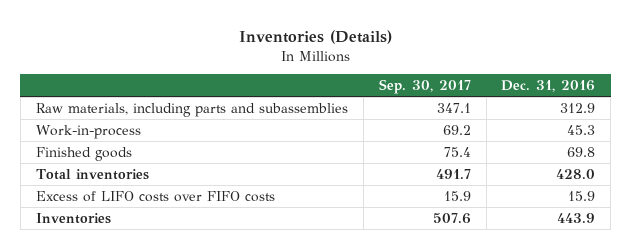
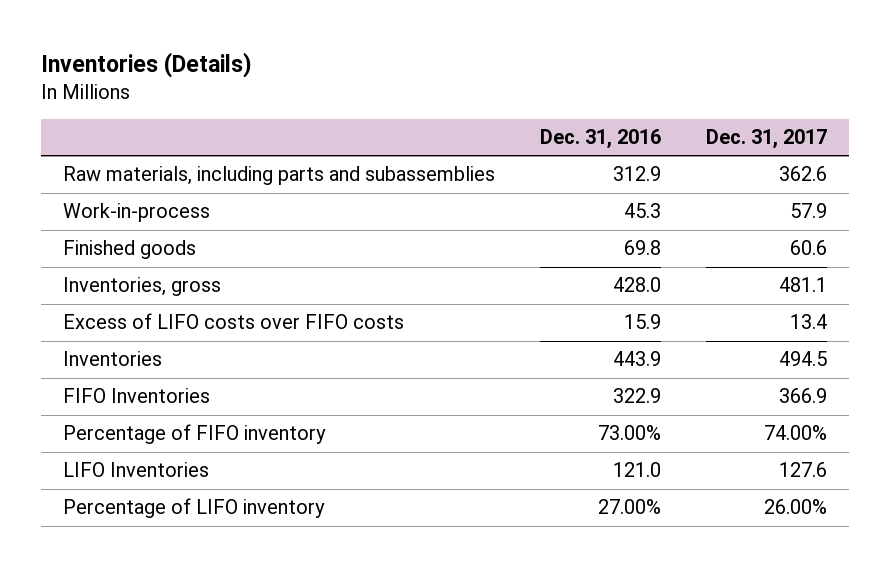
- | Sep. 30, 2017 | Dec. 31, 2016
+ | Dec. 31, 2016 | Dec. 31, 2017
- Total inventories | 491.7 | 428.0
+ Inventories, gross | 428.0 | 481.1
+ FIFO Inventories | 322.9 | 366.9
+ Percentage of FIFO inventory | 73.00% | 74.00%
+ LIFO Inventories | 121.0 | 127.6
+ Percentage of LIFO inventory | 27.00% | 26.00%

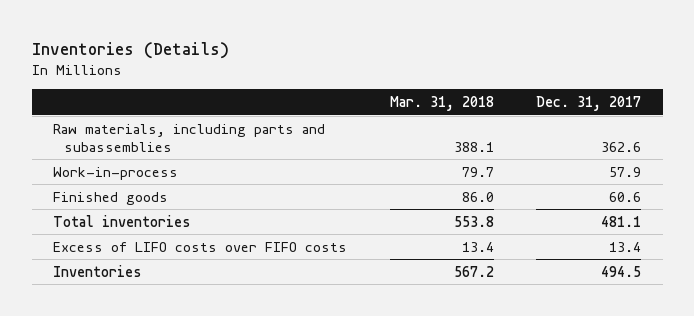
- | Dec. 31, 2016 | Dec. 31, 2017
+ | Mar. 31, 2018 | Dec. 31, 2017
- Inventories, gross | 428.0 | 481.1
+ Total inventories | 553.8 | 481.1
- FIFO Inventories | 322.9 | 366.9
- Percentage of FIFO inventory | 73.00% | 74.00%
- LIFO Inventories | 121.0 | 127.6
- Percentage of LIFO inventory | 27.00% | 26.00%

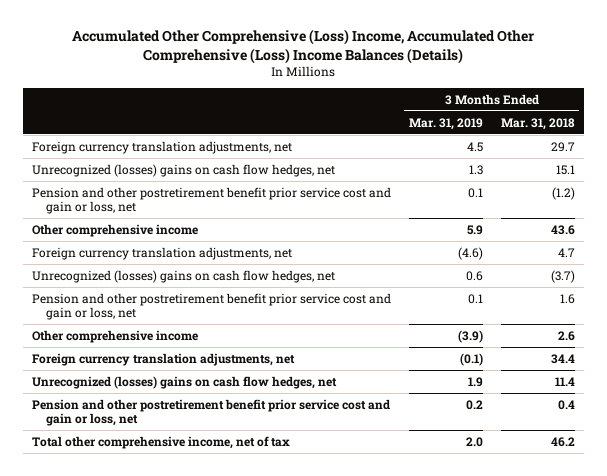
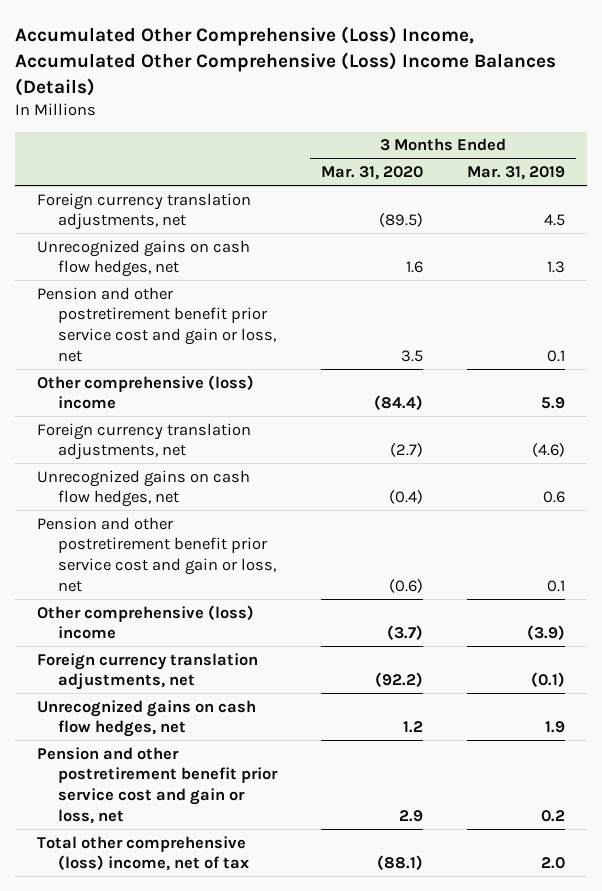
- | 3 Months Ended Mar. 31, 2019 | 3 Months Ended Mar. 31, 2018
+ | 3 Months Ended Mar. 31, 2020 | 3 Months Ended Mar. 31, 2019
- Unrecognized (losses) gains on cash flow hedges, net | 1.3 | 15.1
+ Unrecognized gains on cash flow hedges, net | 1.6 | 1.3
- Other comprehensive income | 5.9 | 43.6
+ Other comprehensive (loss) income | (84.4) | 5.9
- Unrecognized (losses) gains on cash flow hedges, net | 0.6 | (3.7)
+ Unrecognized gains on cash flow hedges, net | (0.4) | 0.6
- Other comprehensive income | (3.9) | 2.6
+ Other comprehensive (loss) income | (3.7) | (3.9)
- Unrecognized (losses) gains on cash flow hedges, net | 1.9 | 11.4
+ Unrecognized gains on cash flow hedges, net | 1.2 | 1.9
- Total other comprehensive income, net of tax | 2.0 | 46.2
+ Total other comprehensive (loss) income, net of tax | (88.1) | 2.0

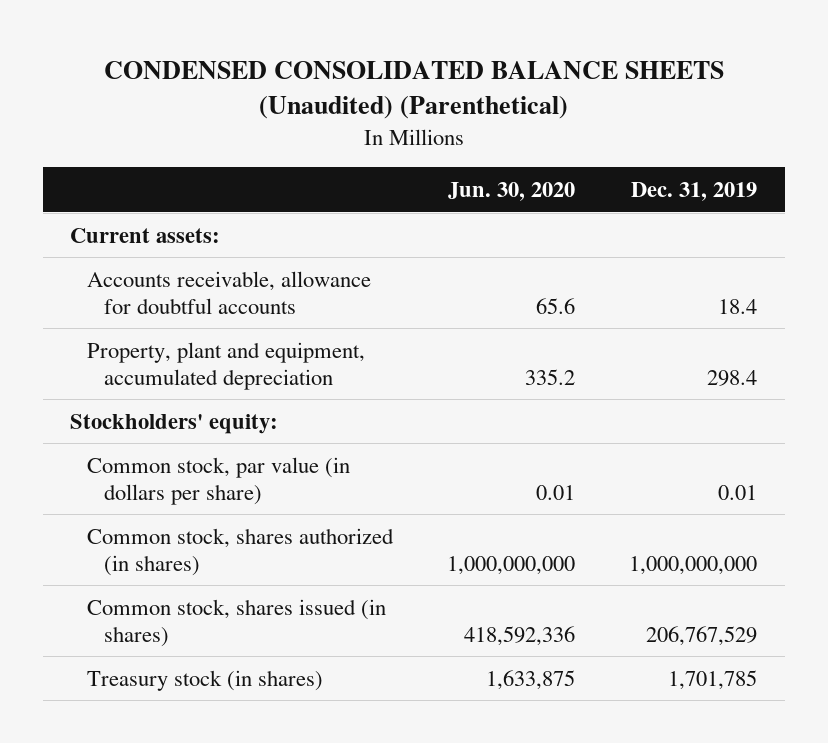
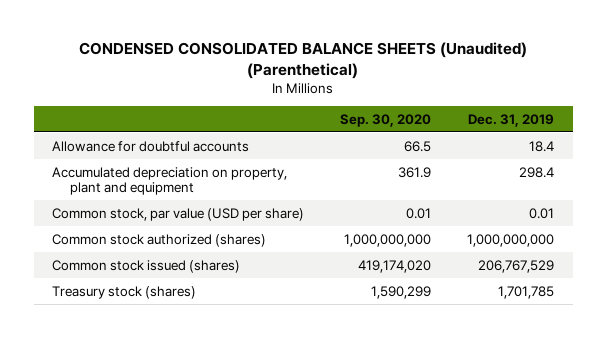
- | Jun. 30, 2020 | Dec. 31, 2019
+ | Sep. 30, 2020 | Dec. 31, 2019
- Current assets:
- Accounts receivable, allowance for doubtful accounts | 65.6 | 18.4
- Property, plant and equipment, accumulated depreciation | 335.2 | 298.4
- Stockholders' equity:
- Common stock, par value (in dollars per share) | 0.01 | 0.01
- Common stock, shares authorized (in shares) | 1,000,000,000 | 1,000,000,000
- Common stock, shares issued (in shares) | 418,592,336 | 206,767,529
- Treasury stock (in shares) | 1,633,875 | 1,701,785
+ Allowance for doubtful accounts | 66.5 | 18.4
+ Accumulated depreciation on property, plant and equipment | 361.9 | 298.4
+ Common stock, par value (USD per share) | 0.01 | 0.01
+ Common stock authorized (shares) | 1,000,000,000 | 1,000,000,000
+ Common stock issued (shares) | 419,174,020 | 206,767,529
+ Treasury stock (shares) | 1,590,299 | 1,701,785

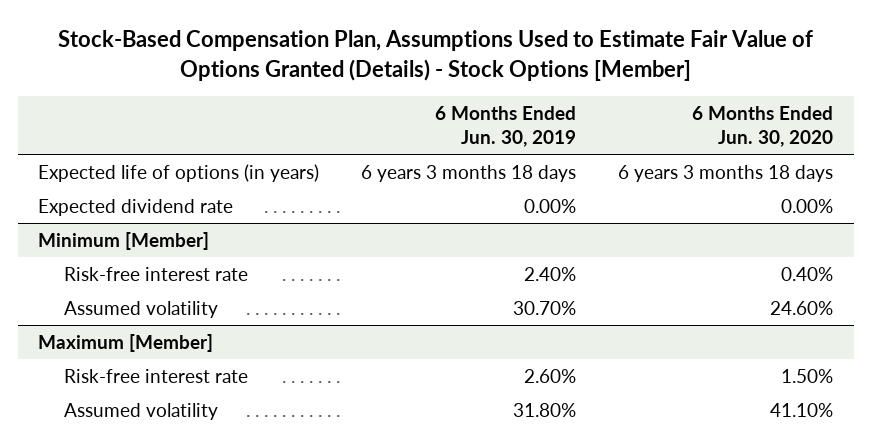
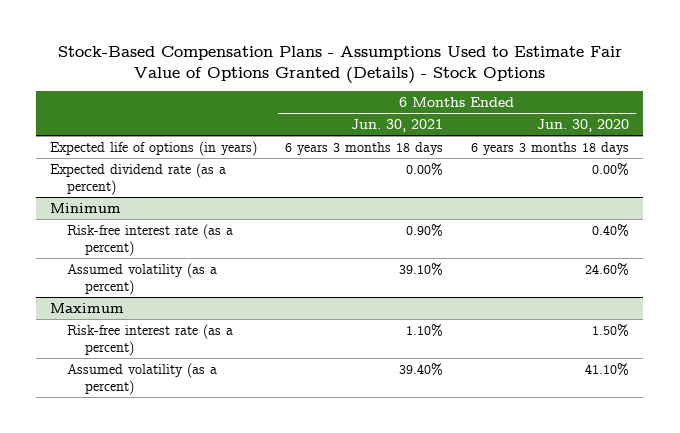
- Stock-Based Compensation Plan, Assumptions Used to Estimate Fair Value of Options Granted (Details) - Stock Options [Member]
+ Stock-Based Compensation Plans - Assumptions Used to Estimate Fair Value of Options Granted (Details) - Stock Options
- | 6 Months Ended Jun. 30, 2019 | 6 Months Ended Jun. 30, 2020
+ | 6 Months Ended Jun. 30, 2021 | 6 Months Ended Jun. 30, 2020
- Expected dividend rate | 0.00% | 0.00%
- Minimum [Member]
- Risk-free interest rate | 2.40% | 0.40%
- Assumed volatility | 30.70% | 24.60%
- Maximum [Member]
- Risk-free interest rate | 2.60% | 1.50%
- Assumed volatility | 31.80% | 41.10%
+ Expected dividend rate (as a percent) | 0.00% | 0.00%
+ Minimum
+ Risk-free interest rate (as a percent) | 0.90% | 0.40%
+ Assumed volatility (as a percent) | 39.10% | 24.60%
+ Maximum
+ Risk-free interest rate (as a percent) | 1.10% | 1.50%
+ Assumed volatility (as a percent) | 39.40% | 41.10%

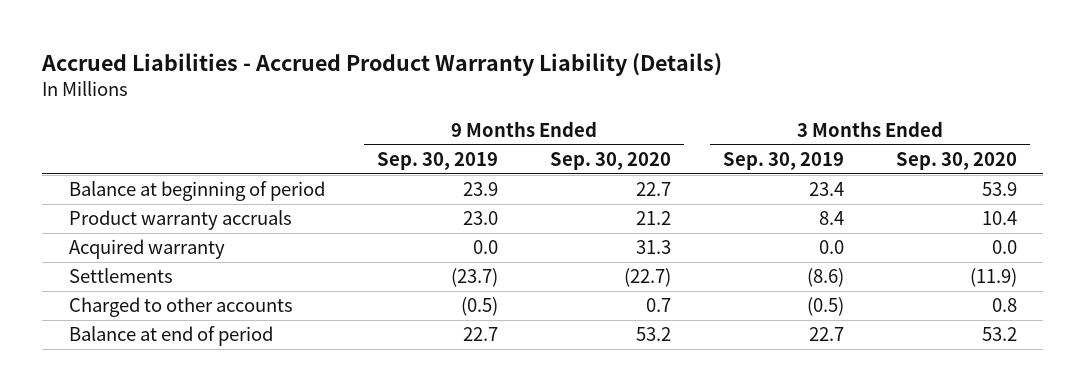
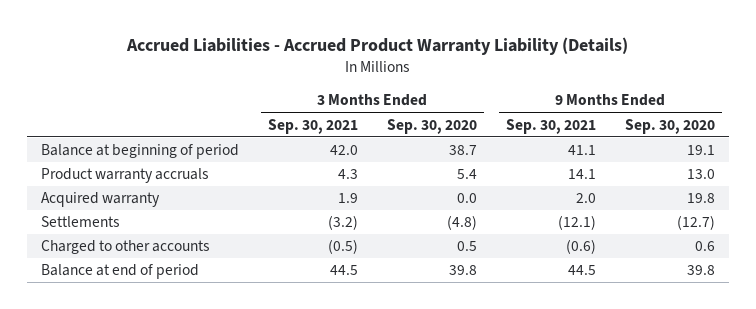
- | 9 Months Ended Sep. 30, 2019 | 9 Months Ended Sep. 30, 2020 | 3 Months Ended Sep. 30, 2019 | 3 Months Ended Sep. 30, 2020
+ | 3 Months Ended Sep. 30, 2021 | 3 Months Ended Sep. 30, 2020 | 9 Months Ended Sep. 30, 2021 | 9 Months Ended Sep. 30, 2020
- Balance at beginning of period | 23.9 | 22.7 | 23.4 | 53.9
- Product warranty accruals | 23.0 | 21.2 | 8.4 | 10.4
- Acquired warranty | 0.0 | 31.3 | 0.0 | 0.0
- Settlements | (23.7) | (22.7) | (8.6) | (11.9)
- Charged to other accounts | (0.5) | 0.7 | (0.5) | 0.8
- Balance at end of period | 22.7 | 53.2 | 22.7 | 53.2
+ Balance at beginning of period | 42.0 | 38.7 | 41.1 | 19.1
+ Product warranty accruals | 4.3 | 5.4 | 14.1 | 13.0
+ Acquired warranty | 1.9 | 0.0 | 2.0 | 19.8
+ Settlements | (3.2) | (4.8) | (12.1) | (12.7)
+ Charged to other accounts | (0.5) | 0.5 | (0.6) | 0.6
+ Balance at end of period | 44.5 | 39.8 | 44.5 | 39.8

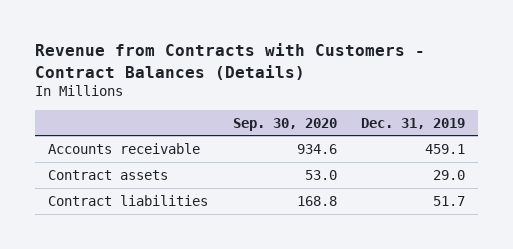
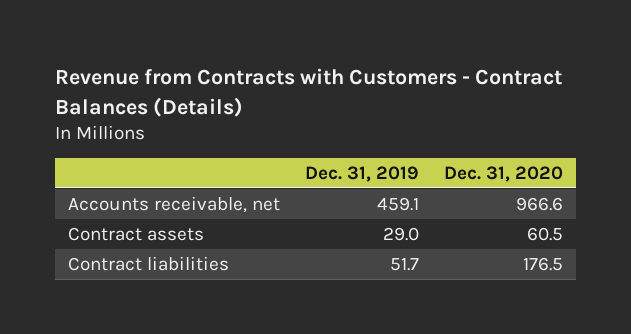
- | Sep. 30, 2020 | Dec. 31, 2019
+ | Dec. 31, 2019 | Dec. 31, 2020
- Accounts receivable | 934.6 | 459.1
+ Accounts receivable, net | 459.1 | 966.6

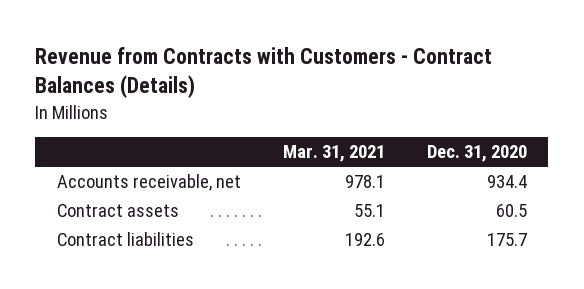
- | Dec. 31, 2019 | Dec. 31, 2020
+ | Mar. 31, 2021 | Dec. 31, 2020
- Accounts receivable, net | 459.1 | 966.6
+ Accounts receivable, net | 978.1 | 934.4
- Contract liabilities | 51.7 | 176.5
+ Contract liabilities | 192.6 | 175.7

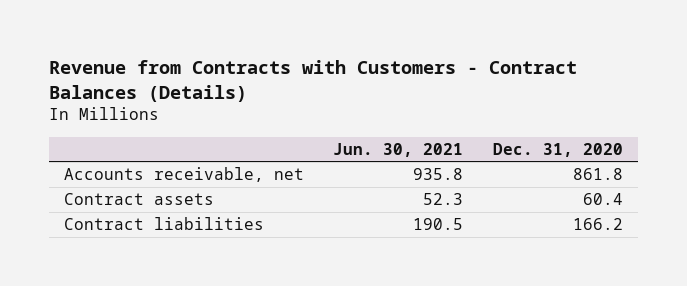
- | Mar. 31, 2021 | Dec. 31, 2020
+ | Jun. 30, 2021 | Dec. 31, 2020
- Accounts receivable, net | 978.1 | 934.4
- Contract assets | 55.1 | 60.5
- Contract liabilities | 192.6 | 175.7
+ Accounts receivable, net | 935.8 | 861.8
+ Contract assets | 52.3 | 60.4
+ Contract liabilities | 190.5 | 166.2

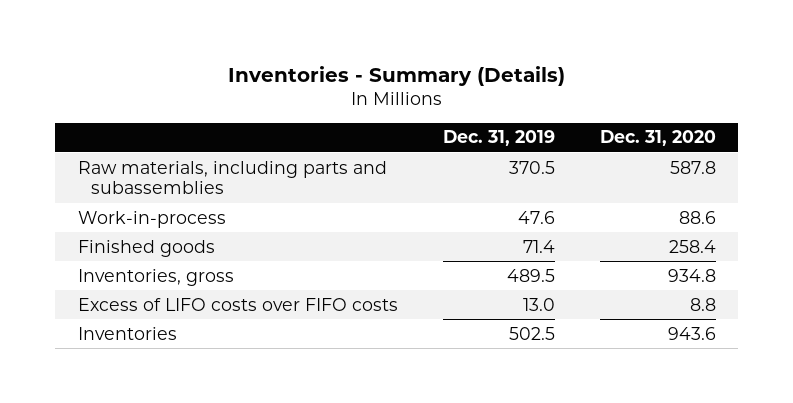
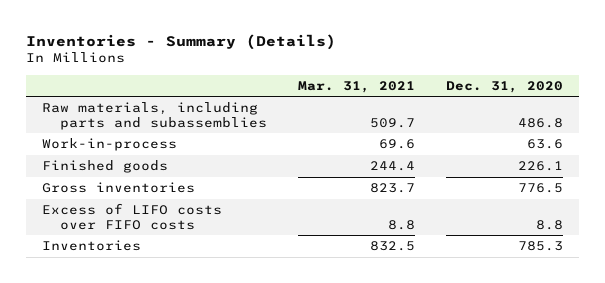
- | Dec. 31, 2019 | Dec. 31, 2020
+ | Mar. 31, 2021 | Dec. 31, 2020
- Raw materials, including parts and subassemblies | 370.5 | 587.8
- Work-in-process | 47.6 | 88.6
- Finished goods | 71.4 | 258.4
- Inventories, gross | 489.5 | 934.8
+ Raw materials, including parts and subassemblies | 509.7 | 486.8
+ Work-in-process | 69.6 | 63.6
+ Finished goods | 244.4 | 226.1
+ Gross inventories | 823.7 | 776.5
- Inventories | 502.5 | 943.6
+ Inventories | 832.5 | 785.3

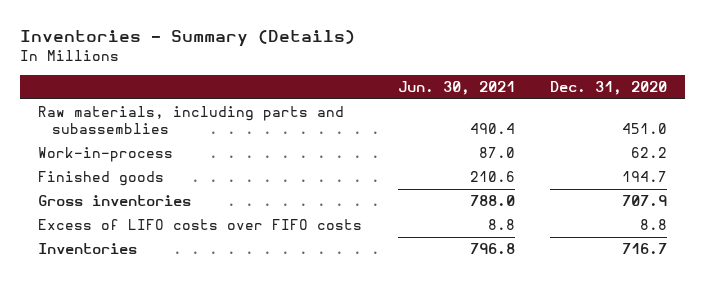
- | Mar. 31, 2021 | Dec. 31, 2020
+ | Jun. 30, 2021 | Dec. 31, 2020
- Raw materials, including parts and subassemblies | 509.7 | 486.8
- Work-in-process | 69.6 | 63.6
- Finished goods | 244.4 | 226.1
- Gross inventories | 823.7 | 776.5
+ Raw materials, including parts and subassemblies | 490.4 | 451.0
+ Work-in-process | 87.0 | 62.2
+ Finished goods | 210.6 | 194.7
+ Gross inventories | 788.0 | 707.9
- Inventories | 832.5 | 785.3
+ Inventories | 796.8 | 716.7

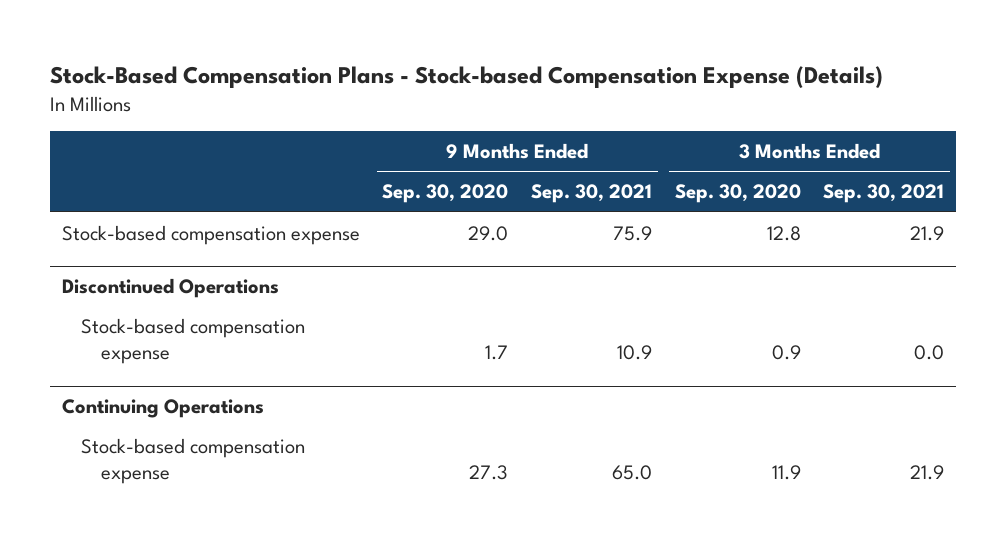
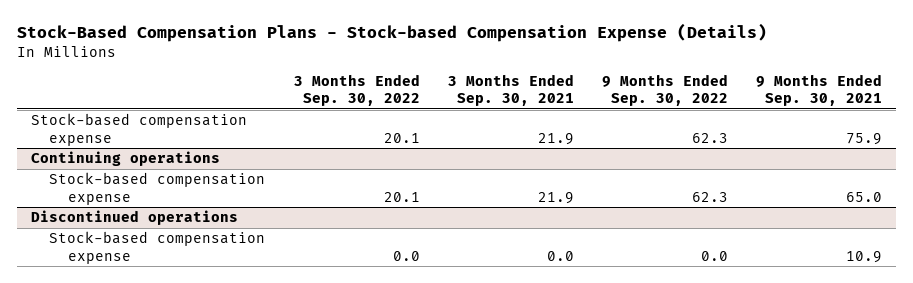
- | 9 Months Ended Sep. 30, 2020 | 9 Months Ended Sep. 30, 2021 | 3 Months Ended Sep. 30, 2020 | 3 Months Ended Sep. 30, 2021
+ | 3 Months Ended Sep. 30, 2022 | 3 Months Ended Sep. 30, 2021 | 9 Months Ended Sep. 30, 2022 | 9 Months Ended Sep. 30, 2021
- Discontinued Operations
- Stock-based compensation expense | 1.7 | 10.9 | 0.9 | 0.0
- Continuing Operations
+ Continuing operations
+ Discontinued operations
+ Stock-based compensation expense | 0.0 | 0.0 | 0.0 | 10.9

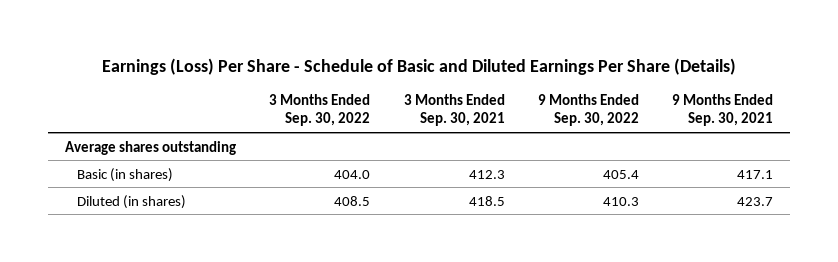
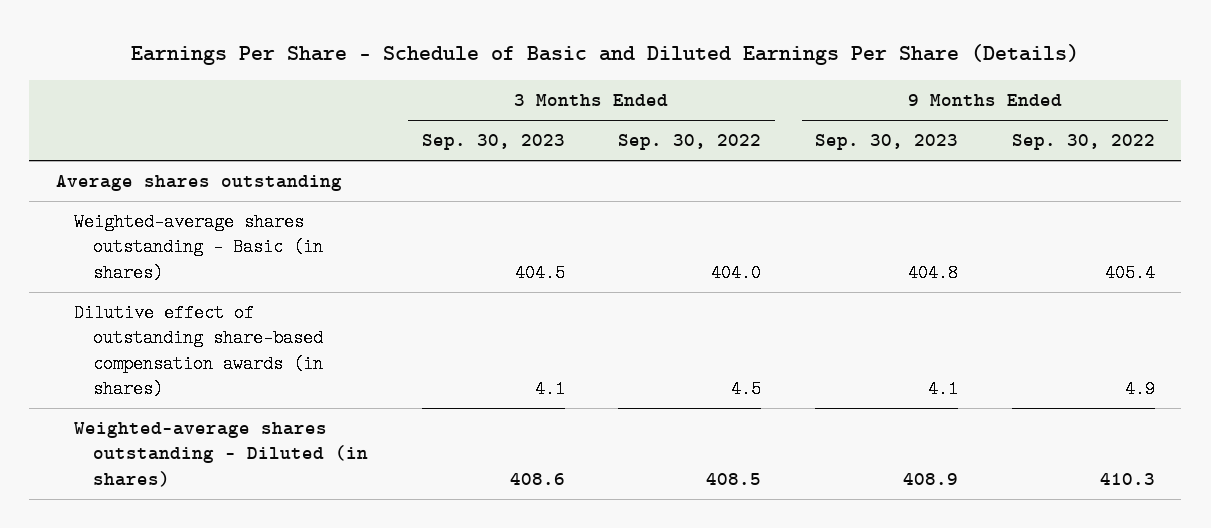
- Earnings (Loss) Per Share - Schedule of Basic and Diluted Earnings Per Share (Details)
+ Earnings Per Share - Schedule of Basic and Diluted Earnings Per Share (Details)
- | 3 Months Ended Sep. 30, 2022 | 3 Months Ended Sep. 30, 2021 | 9 Months Ended Sep. 30, 2022 | 9 Months Ended Sep. 30, 2021
+ | 3 Months Ended Sep. 30, 2023 | 3 Months Ended Sep. 30, 2022 | 9 Months Ended Sep. 30, 2023 | 9 Months Ended Sep. 30, 2022
- Basic (in shares) | 404.0 | 412.3 | 405.4 | 417.1
- Diluted (in shares) | 408.5 | 418.5 | 410.3 | 423.7
+ Weighted-average shares outstanding - Basic (in shares) | 404.5 | 404.0 | 404.8 | 405.4
+ Dilutive effect of outstanding share-based compensation awards (in shares) | 4.1 | 4.5 | 4.1 | 4.9
+ Weighted-average shares outstanding - Diluted (in shares) | 408.6 | 408.5 | 408.9 | 410.3

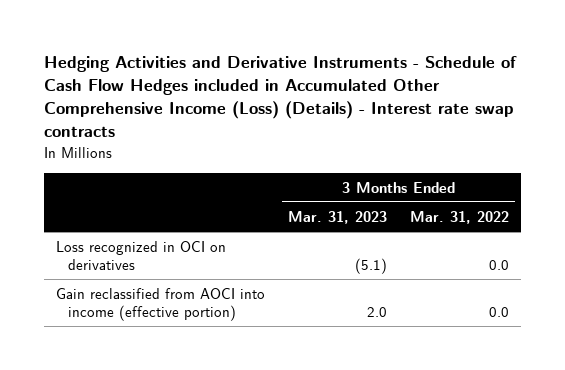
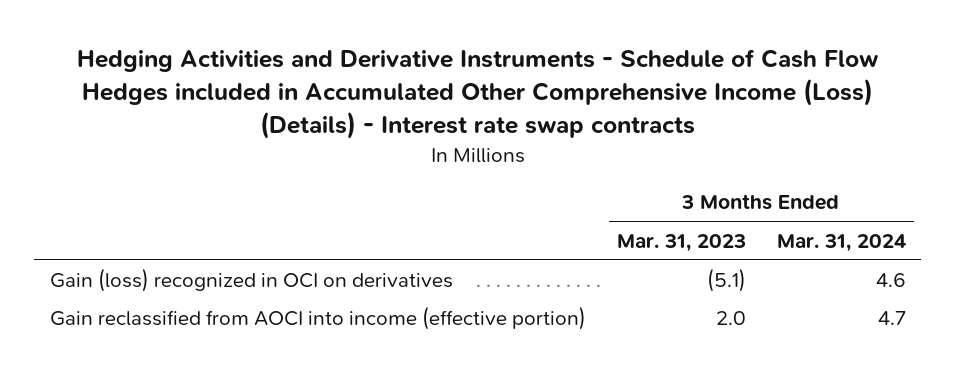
- | 3 Months Ended Mar. 31, 2023 | 3 Months Ended Mar. 31, 2022
+ | 3 Months Ended Mar. 31, 2023 | 3 Months Ended Mar. 31, 2024
- Loss recognized in OCI on derivatives | (5.1) | 0.0
+ Gain (loss) recognized in OCI on derivatives | (5.1) | 4.6

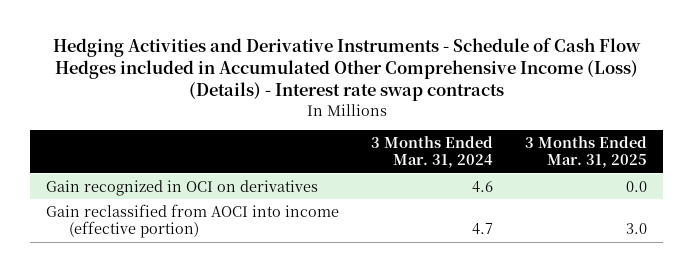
- | 3 Months Ended Mar. 31, 2023 | 3 Months Ended Mar. 31, 2024
+ | 3 Months Ended Mar. 31, 2024 | 3 Months Ended Mar. 31, 2025
- Gain (loss) recognized in OCI on derivatives | (5.1) | 4.6
+ Gain recognized in OCI on derivatives | 4.6 | 0.0

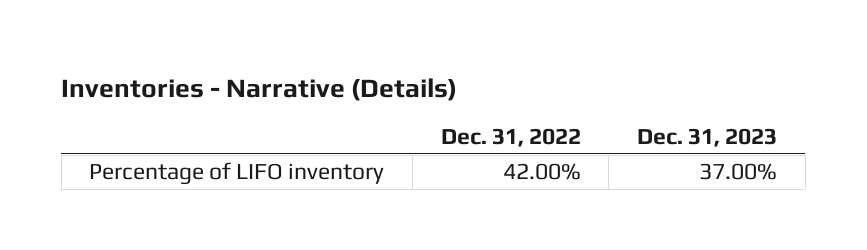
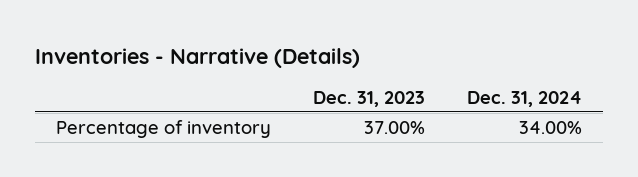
- | Dec. 31, 2022 | Dec. 31, 2023
+ | Dec. 31, 2023 | Dec. 31, 2024
- Percentage of LIFO inventory | 42.00% | 37.00%
+ Percentage of inventory | 37.00% | 34.00%

